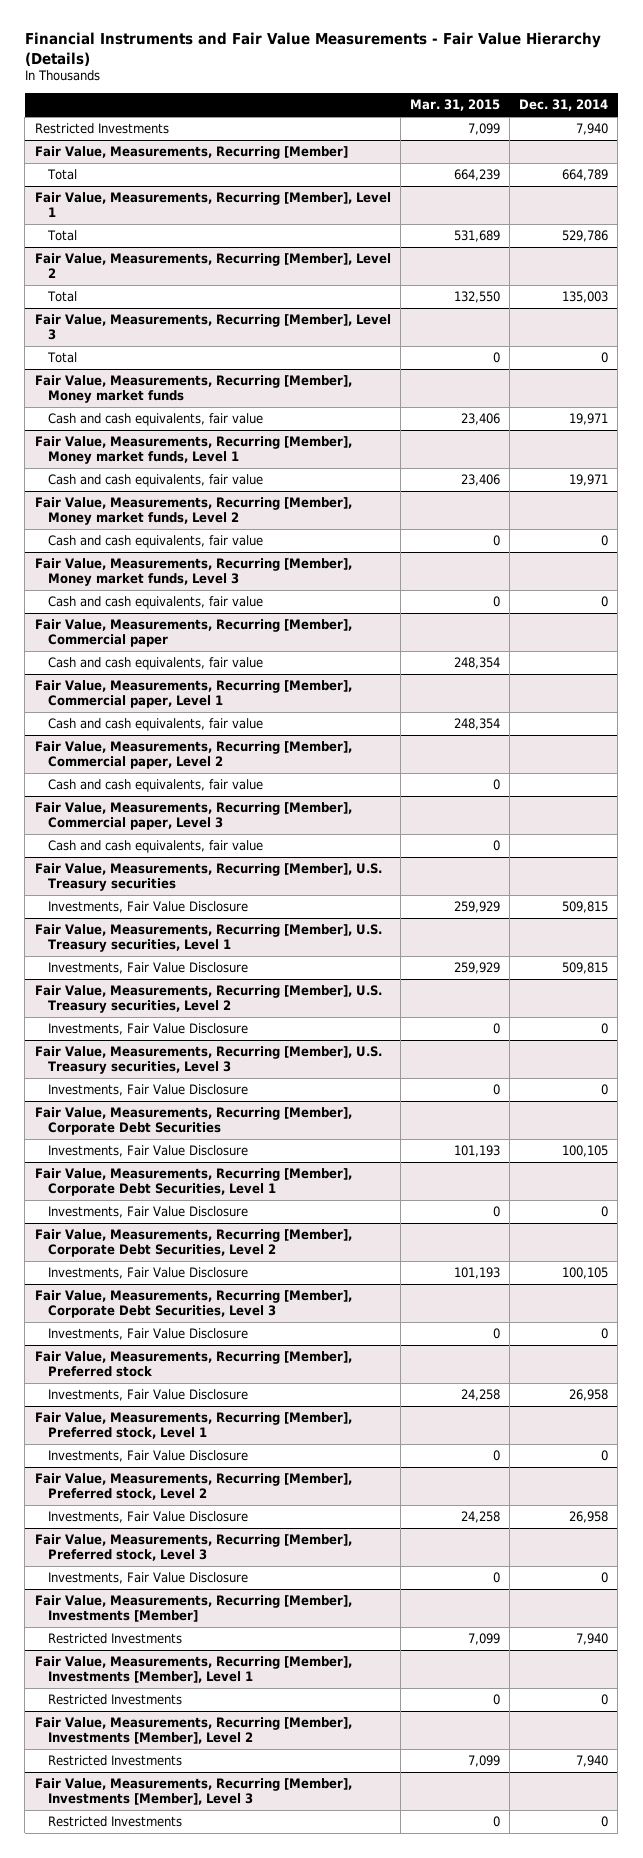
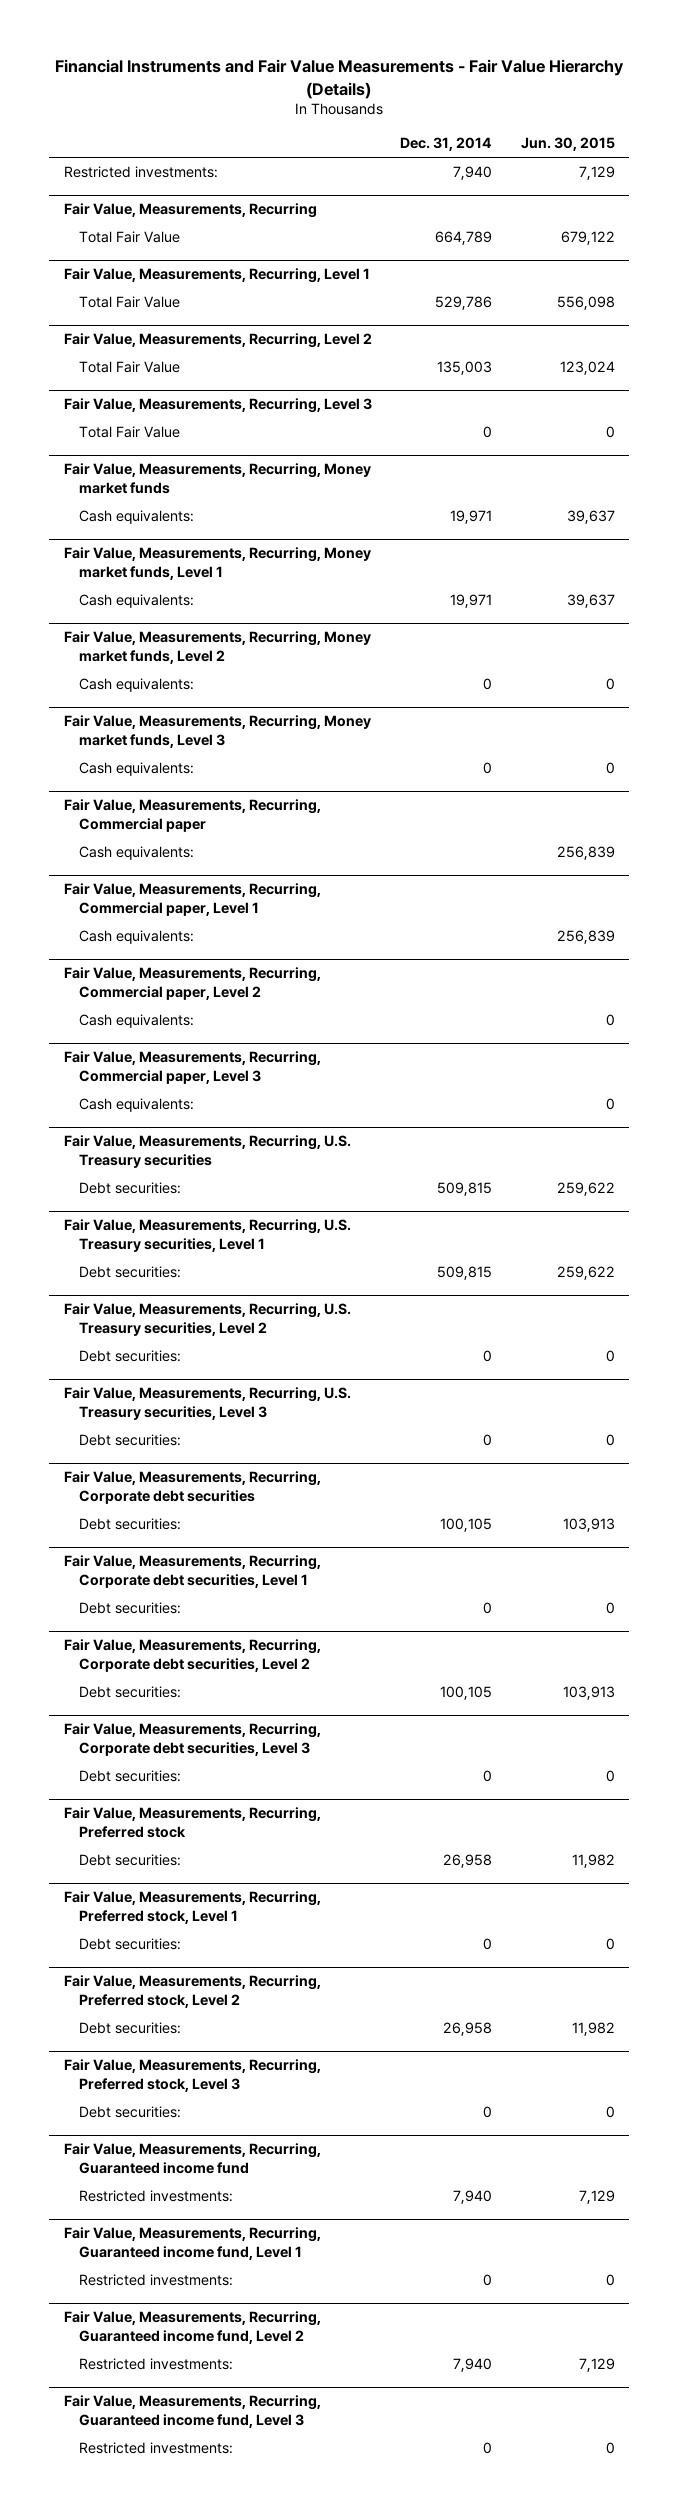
- | Mar. 31, 2015 | Dec. 31, 2014
+ | Dec. 31, 2014 | Jun. 30, 2015
- Restricted Investments | 7,099 | 7,940
- Fair Value, Measurements, Recurring [Member]
- Total | 664,239 | 664,789
- Fair Value, Measurements, Recurring [Member], Level 1
- Total | 531,689 | 529,786
- Fair Value, Measurements, Recurring [Member], Level 2
- Total | 132,550 | 135,003
- Fair Value, Measurements, Recurring [Member], Level 3
- Total | 0 | 0
- Fair Value, Measurements, Recurring [Member], Money market funds
- Cash and cash equivalents, fair value | 23,406 | 19,971
- Fair Value, Measurements, Recurring [Member], Money market funds, Level 1
- Cash and cash equivalents, fair value | 23,406 | 19,971
- Fair Value, Measurements, Recurring [Member], Money market funds, Level 2
- Cash and cash equivalents, fair value | 0 | 0
- Fair Value, Measurements, Recurring [Member], Money market funds, Level 3
- Cash and cash equivalents, fair value | 0 | 0
- Fair Value, Measurements, Recurring [Member], Commercial paper
- Cash and cash equivalents, fair value | 248,354 |
- Fair Value, Measurements, Recurring [Member], Commercial paper, Level 1
- Cash and cash equivalents, fair value | 248,354 |
- Fair Value, Measurements, Recurring [Member], Commercial paper, Level 2
- Cash and cash equivalents, fair value | 0 |
- Fair Value, Measurements, Recurring [Member], Commercial paper, Level 3
- Cash and cash equivalents, fair value | 0 |
- Fair Value, Measurements, Recurring [Member], U.S. Treasury securities
- Investments, Fair Value Disclosure | 259,929 | 509,815
- Fair Value, Measurements, Recurring [Member], U.S. Treasury securities, Level 1
- Investments, Fair Value Disclosure | 259,929 | 509,815
- Fair Value, Measurements, Recurring [Member], U.S. Treasury securities, Level 2
- Investments, Fair Value Disclosure | 0 | 0
- Fair Value, Measurements, Recurring [Member], U.S. Treasury securities, Level 3
- Investments, Fair Value Disclosure | 0 | 0
- Fair Value, Measurements, Recurring [Member], Corporate Debt Securities
- Investments, Fair Value Disclosure | 101,193 | 100,105
- Fair Value, Measurements, Recurring [Member], Corporate Debt Securities, Level 1
- Investments, Fair Value Disclosure | 0 | 0
- Fair Value, Measurements, Recurring [Member], Corporate Debt Securities, Level 2
- Investments, Fair Value Disclosure | 101,193 | 100,105
- Fair Value, Measurements, Recurring [Member], Corporate Debt Securities, Level 3
- Investments, Fair Value Disclosure | 0 | 0
- Fair Value, Measurements, Recurring [Member], Preferred stock
- Investments, Fair Value Disclosure | 24,258 | 26,958
- Fair Value, Measurements, Recurring [Member], Preferred stock, Level 1
- Investments, Fair Value Disclosure | 0 | 0
- Fair Value, Measurements, Recurring [Member], Preferred stock, Level 2
- Investments, Fair Value Disclosure | 24,258 | 26,958
- Fair Value, Measurements, Recurring [Member], Preferred stock, Level 3
- Investments, Fair Value Disclosure | 0 | 0
- Fair Value, Measurements, Recurring [Member], Investments [Member]
- Restricted Investments | 7,099 | 7,940
- Fair Value, Measurements, Recurring [Member], Investments [Member], Level 1
- Restricted Investments | 0 | 0
- Fair Value, Measurements, Recurring [Member], Investments [Member], Level 2
- Restricted Investments | 7,099 | 7,940
- Fair Value, Measurements, Recurring [Member], Investments [Member], Level 3
- Restricted Investments | 0 | 0
+ Restricted investments: | 7,940 | 7,129
+ Fair Value, Measurements, Recurring
+ Total Fair Value | 664,789 | 679,122
+ Fair Value, Measurements, Recurring, Level 1
+ Total Fair Value | 529,786 | 556,098
+ Fair Value, Measurements, Recurring, Level 2
+ Total Fair Value | 135,003 | 123,024
+ Fair Value, Measurements, Recurring, Level 3
+ Total Fair Value | 0 | 0
+ Fair Value, Measurements, Recurring, Money market funds
+ Cash equivalents: | 19,971 | 39,637
+ Fair Value, Measurements, Recurring, Money market funds, Level 1
+ Cash equivalents: | 19,971 | 39,637
+ Fair Value, Measurements, Recurring, Money market funds, Level 2
+ Cash equivalents: | 0 | 0
+ Fair Value, Measurements, Recurring, Money market funds, Level 3
+ Cash equivalents: | 0 | 0
+ Fair Value, Measurements, Recurring, Commercial paper
+ Cash equivalents: | | 256,839
+ Fair Value, Measurements, Recurring, Commercial paper, Level 1
+ Cash equivalents: | | 256,839
+ Fair Value, Measurements, Recurring, Commercial paper, Level 2
+ Cash equivalents: | | 0
+ Fair Value, Measurements, Recurring, Commercial paper, Level 3
+ Cash equivalents: | | 0
+ Fair Value, Measurements, Recurring, U.S. Treasury securities
+ Debt securities: | 509,815 | 259,622
+ Fair Value, Measurements, Recurring, U.S. Treasury securities, Level 1
+ Debt securities: | 509,815 | 259,622
+ Fair Value, Measurements, Recurring, U.S. Treasury securities, Level 2
+ Debt securities: | 0 | 0
+ Fair Value, Measurements, Recurring, U.S. Treasury securities, Level 3
+ Debt securities: | 0 | 0
+ Fair Value, Measurements, Recurring, Corporate debt securities
+ Debt securities: | 100,105 | 103,913
+ Fair Value, Measurements, Recurring, Corporate debt securities, Level 1
+ Debt securities: | 0 | 0
+ Fair Value, Measurements, Recurring, Corporate debt securities, Level 2
+ Debt securities: | 100,105 | 103,913
+ Fair Value, Measurements, Recurring, Corporate debt securities, Level 3
+ Debt securities: | 0 | 0
+ Fair Value, Measurements, Recurring, Preferred stock
+ Debt securities: | 26,958 | 11,982
+ Fair Value, Measurements, Recurring, Preferred stock, Level 1
+ Debt securities: | 0 | 0
+ Fair Value, Measurements, Recurring, Preferred stock, Level 2
+ Debt securities: | 26,958 | 11,982
+ Fair Value, Measurements, Recurring, Preferred stock, Level 3
+ Debt securities: | 0 | 0
+ Fair Value, Measurements, Recurring, Guaranteed income fund
+ Restricted investments: | 7,940 | 7,129
+ Fair Value, Measurements, Recurring, Guaranteed income fund, Level 1
+ Restricted investments: | 0 | 0
+ Fair Value, Measurements, Recurring, Guaranteed income fund, Level 2
+ Restricted investments: | 7,940 | 7,129
+ Fair Value, Measurements, Recurring, Guaranteed income fund, Level 3
+ Restricted investments: | 0 | 0

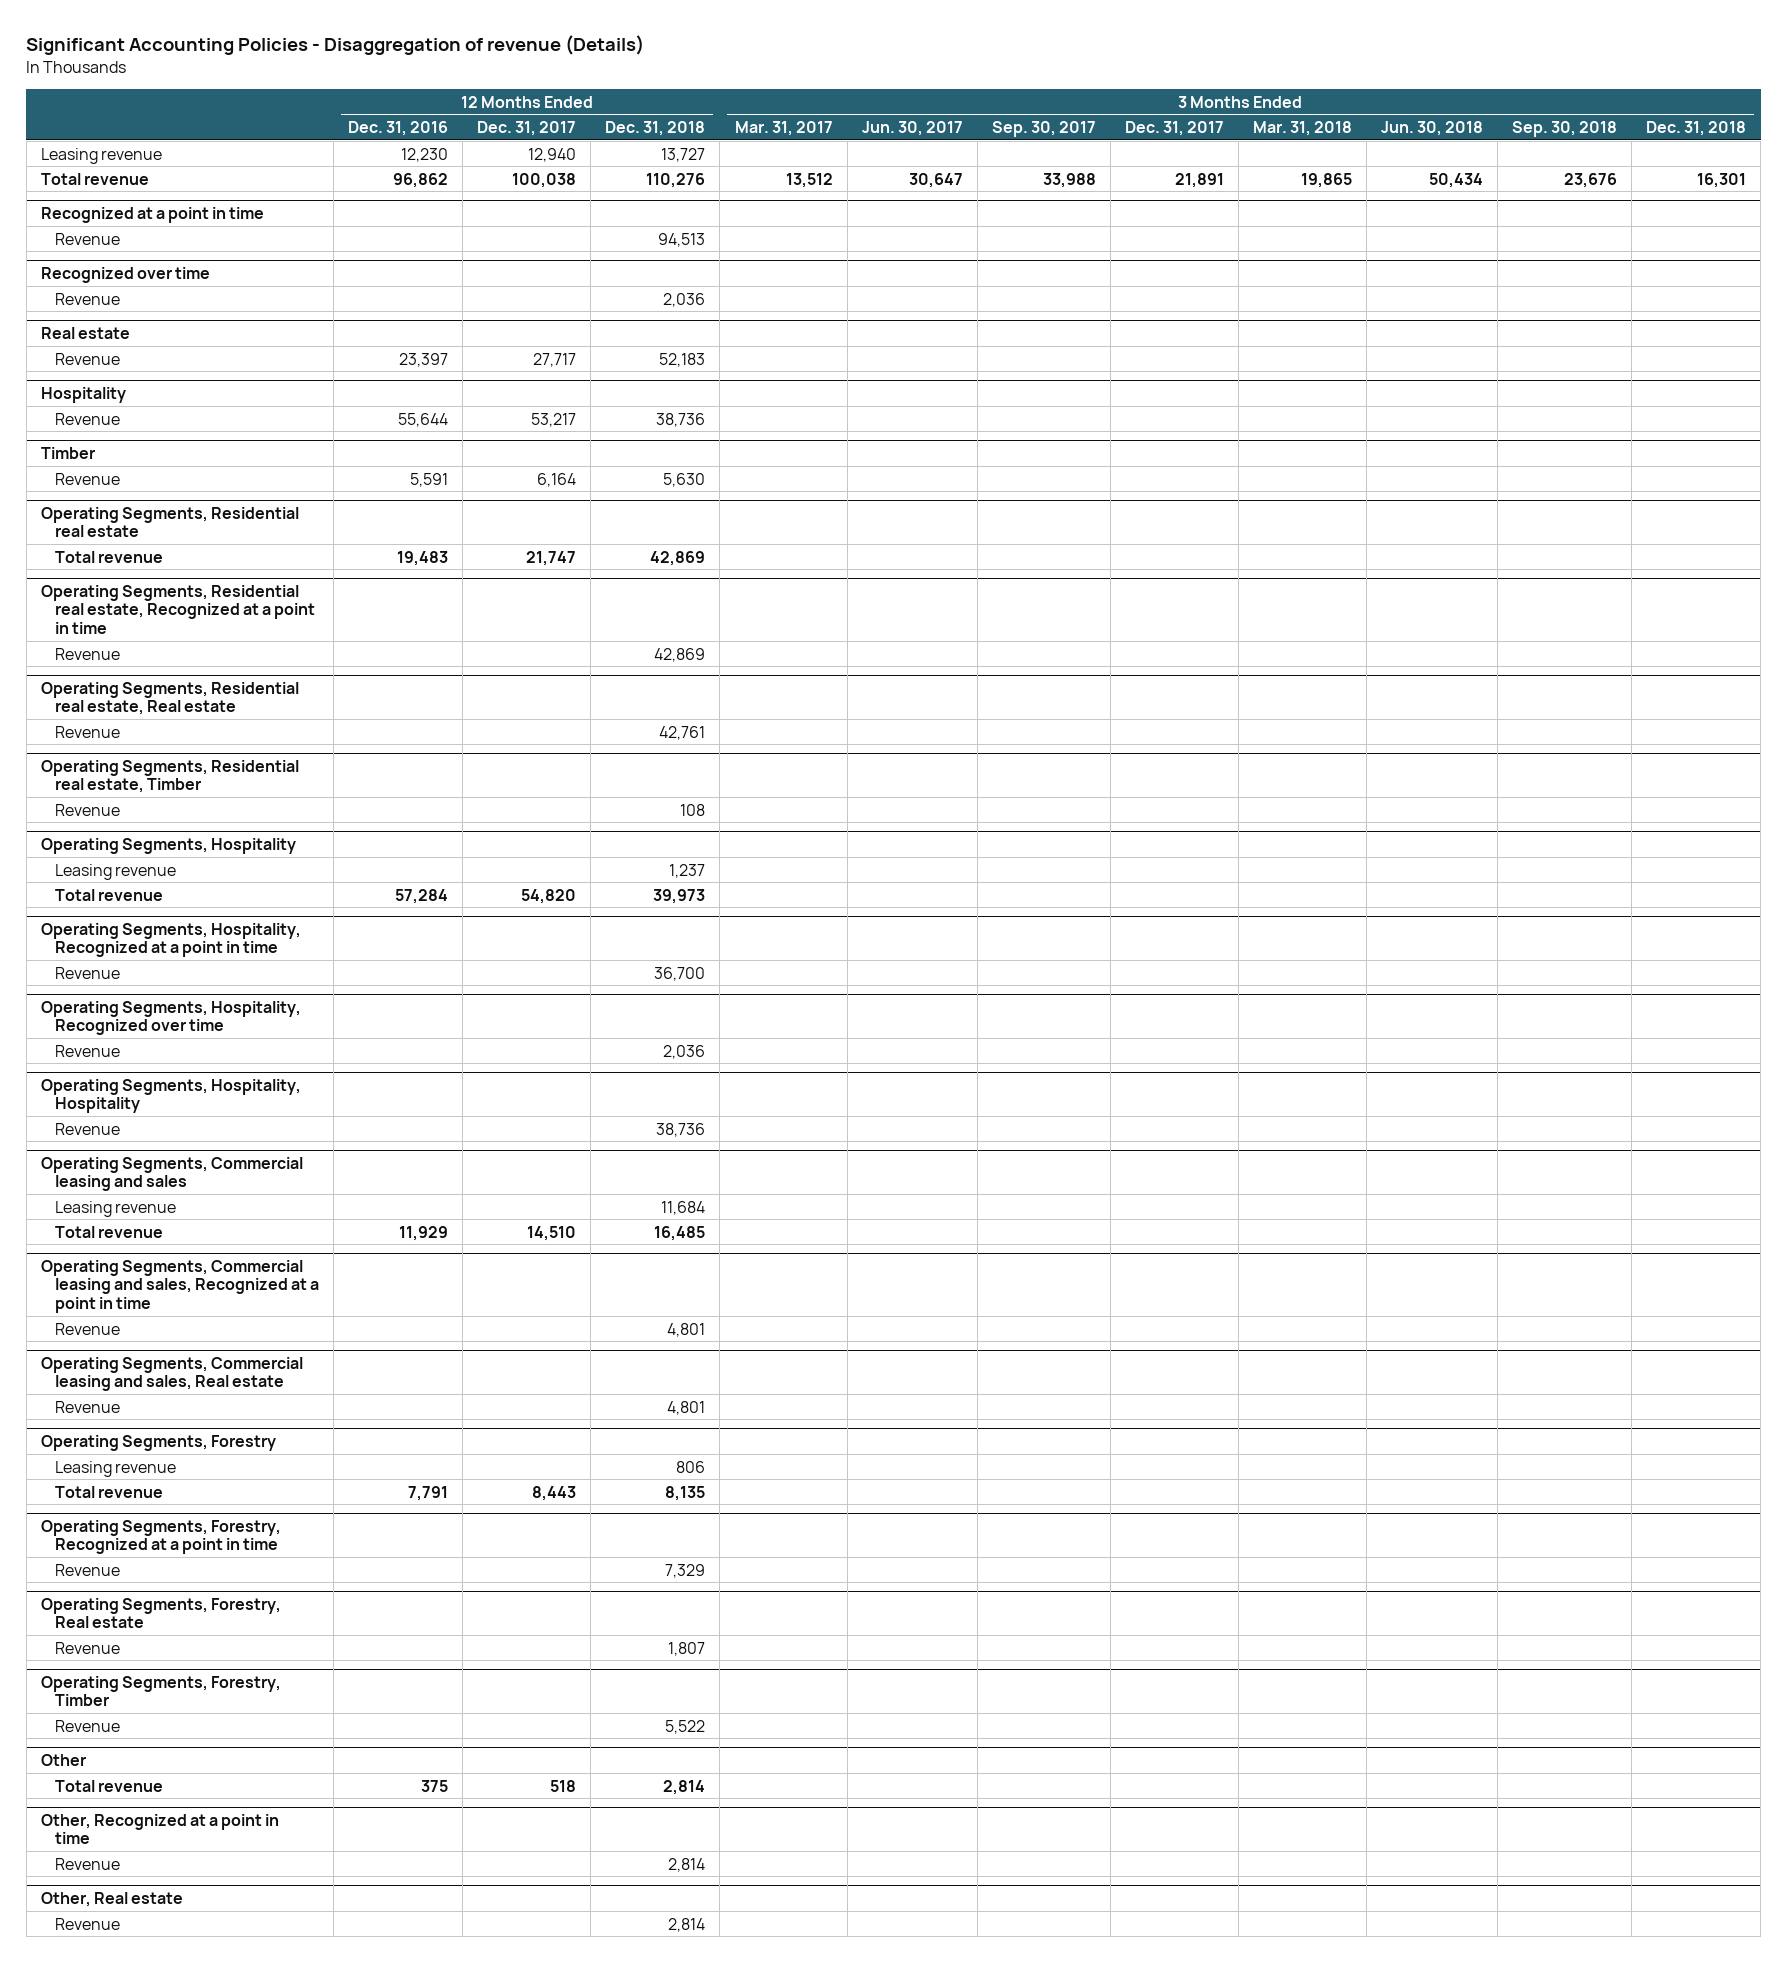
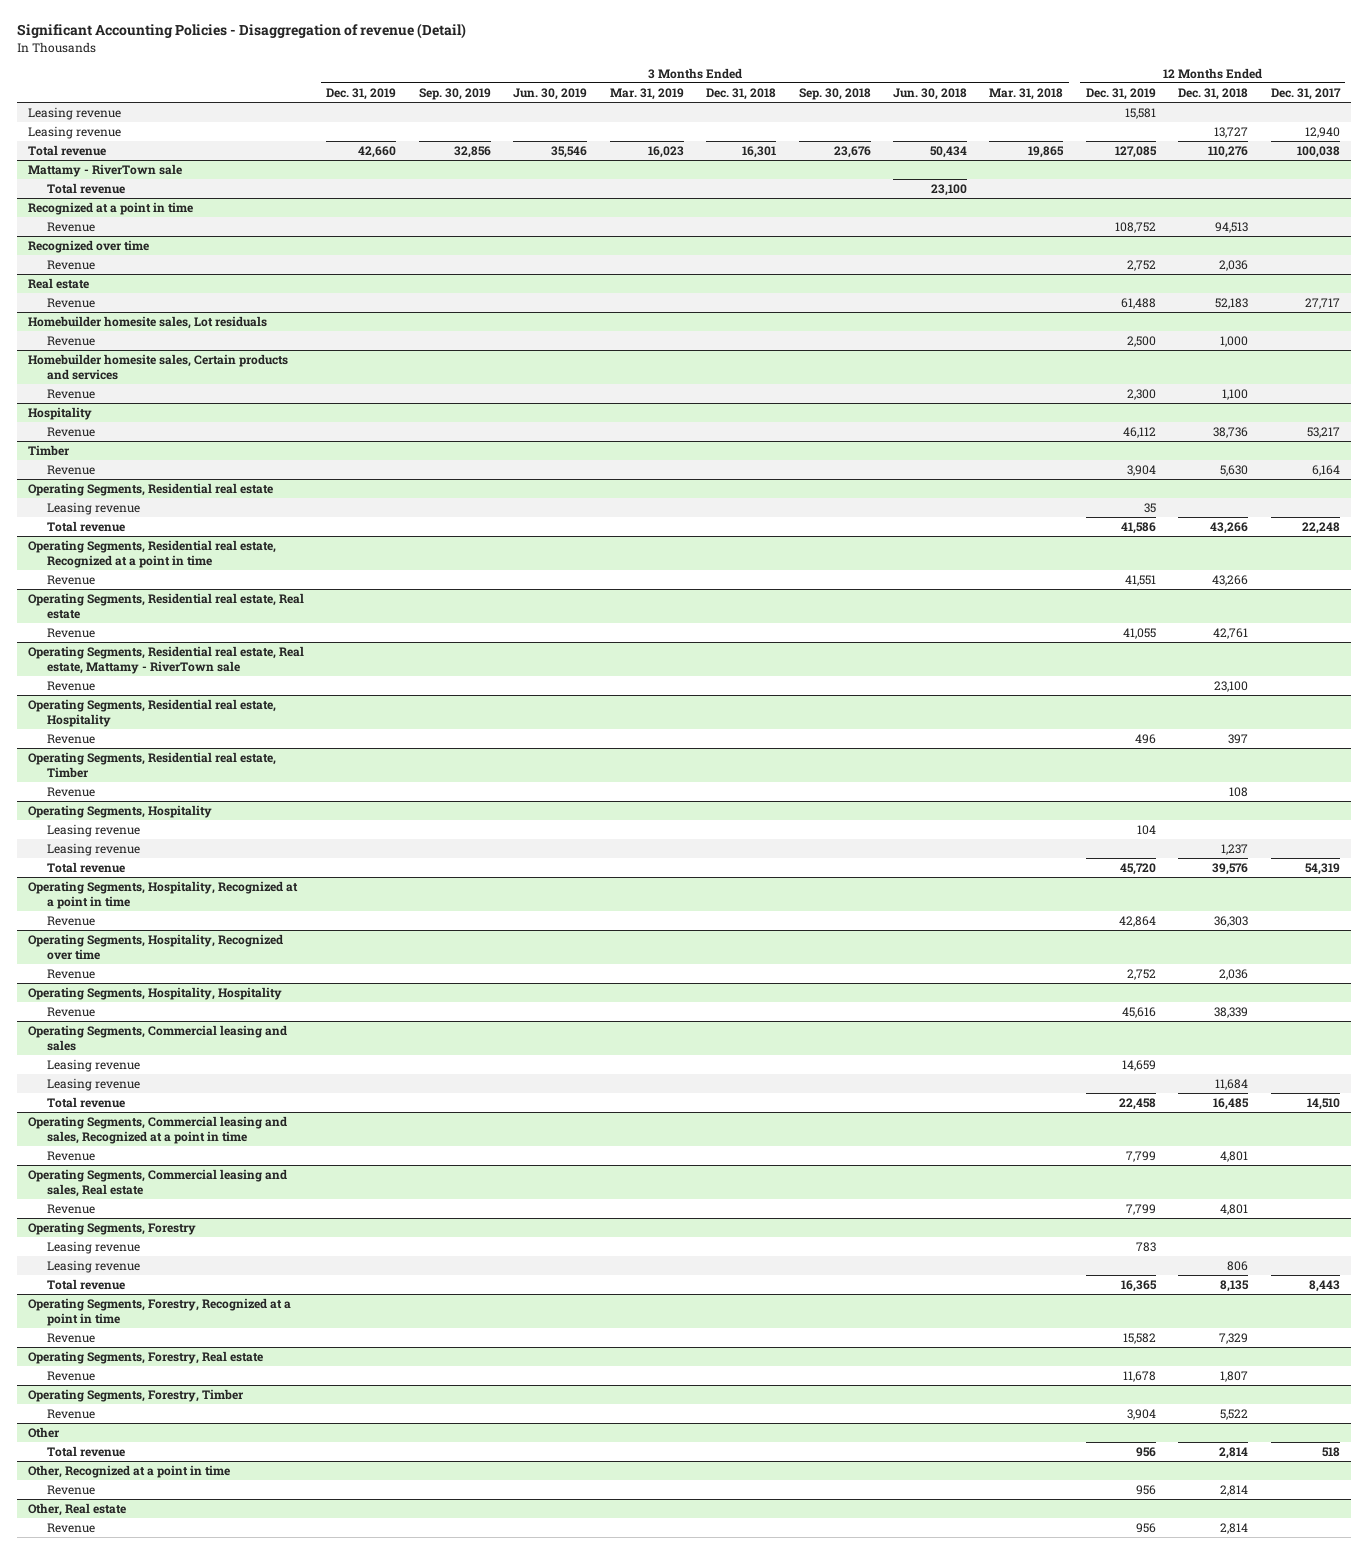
- Significant Accounting Policies - Disaggregation of revenue (Details)
+ Significant Accounting Policies - Disaggregation of revenue (Detail)
- | 12 Months Ended Dec. 31, 2016 | 12 Months Ended Dec. 31, 2017 | 12 Months Ended Dec. 31, 2018 | 3 Months Ended Mar. 31, 2017 | 3 Months Ended Jun. 30, 2017 | 3 Months Ended Sep. 30, 2017 | 3 Months Ended Dec. 31, 2017 | 3 Months Ended Mar. 31, 2018 | 3 Months Ended Jun. 30, 2018 | 3 Months Ended Sep. 30, 2018 | 3 Months Ended Dec. 31, 2018
+ | 3 Months Ended Dec. 31, 2019 | 3 Months Ended Sep. 30, 2019 | 3 Months Ended Jun. 30, 2019 | 3 Months Ended Mar. 31, 2019 | 3 Months Ended Dec. 31, 2018 | 3 Months Ended Sep. 30, 2018 | 3 Months Ended Jun. 30, 2018 | 3 Months Ended Mar. 31, 2018 | 12 Months Ended Dec. 31, 2019 | 12 Months Ended Dec. 31, 2018 | 12 Months Ended Dec. 31, 2017
+ Leasing revenue | | | | | | | | | 15,581 | |
+ Mattamy - RiverTown sale
+ Total revenue | | | | | | | 23,100 | | | |
+ Homebuilder homesite sales, Lot residuals
+ Revenue | | | | | | | | | 2,500 | 1,000 |
+ Homebuilder homesite sales, Certain products and services
+ Revenue | | | | | | | | | 2,300 | 1,100 |
@ Operating Segments, Residential real estate
- Total revenue | 19,483 | 21,747 | 42,869 | | | | | | | |
+ Leasing revenue | | | | | | | | | 35 | |
+ Total revenue | | | | | | | | | 41,586 | 43,266 | 22,248
@ Operating Segments, Residential real estate, Recognized at a point in time
- Revenue | | | 42,869 | | | | | | | |
+ Revenue | | | | | | | | | 41,551 | 43,266 |
+ Operating Segments, Residential real estate, Real estate, Mattamy - RiverTown sale
+ Revenue | | | | | | | | | | 23,100 |
+ Operating Segments, Residential real estate, Hospitality
+ Revenue | | | | | | | | | 496 | 397 |
@ Operating Segments, Hospitality
+ Leasing revenue | | | | | | | | | 104 | |
- Total revenue | 57,284 | 54,820 | 39,973 | | | | | | | |
+ Total revenue | | | | | | | | | 45,720 | 39,576 | 54,319
@ Operating Segments, Hospitality, Recognized at a point in time
- Revenue | | | 36,700 | | | | | | | |
+ Revenue | | | | | | | | | 42,864 | 36,303 |
@ Operating Segments, Hospitality, Hospitality
- Revenue | | | 38,736 | | | | | | | |
+ Revenue | | | | | | | | | 45,616 | 38,339 |
@ Operating Segments, Commercial leasing and sales
+ Leasing revenue | | | | | | | | | 14,659 | |
@ Operating Segments, Forestry
+ Leasing revenue | | | | | | | | | 783 | |

